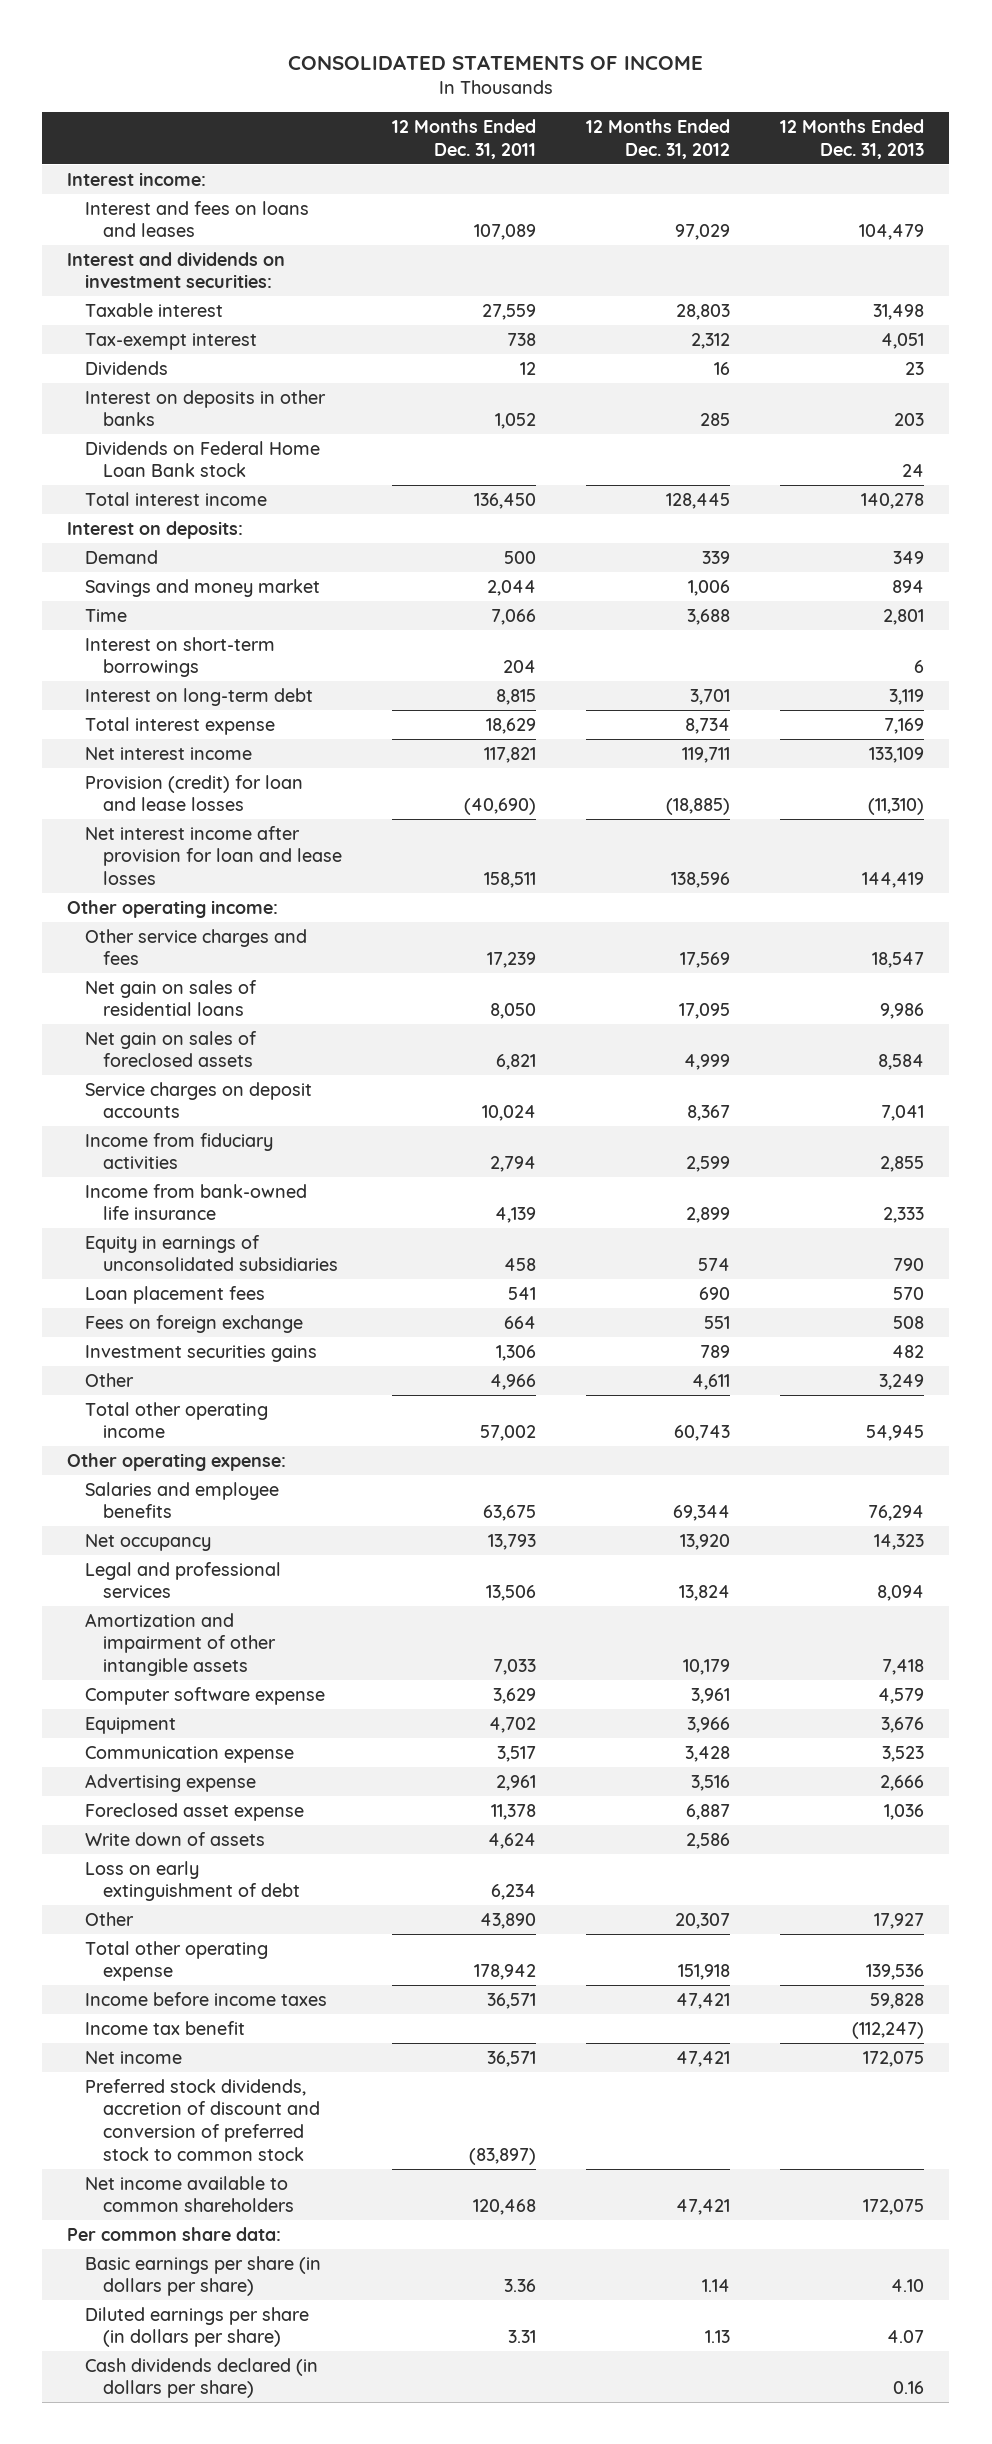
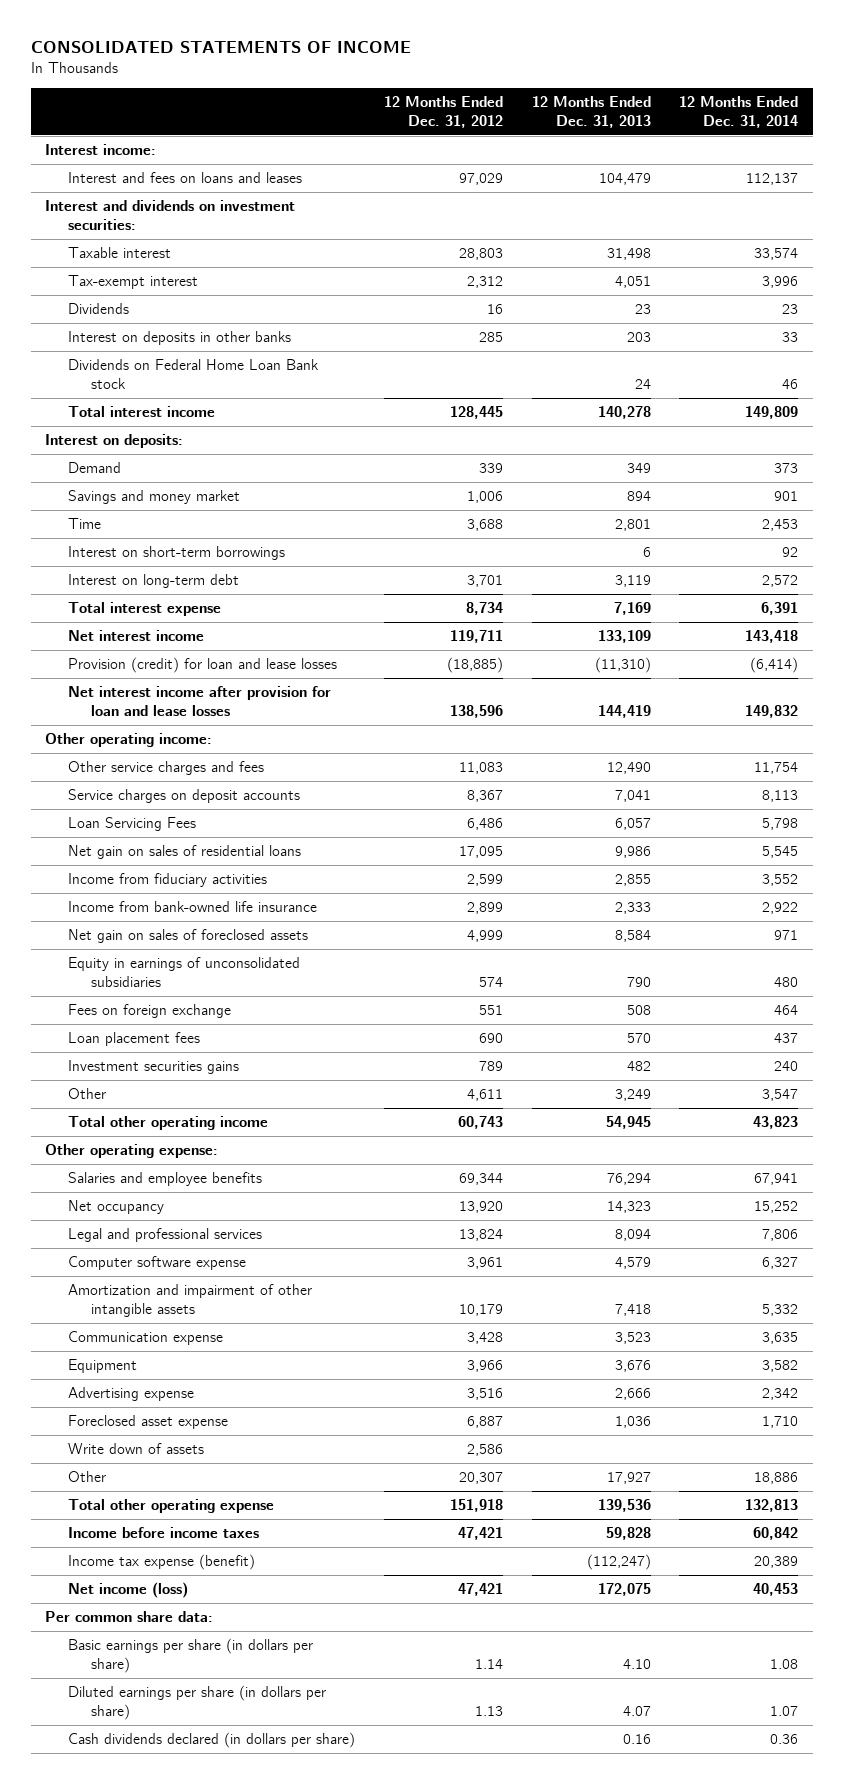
- | 12 Months Ended Dec. 31, 2011 | 12 Months Ended Dec. 31, 2012 | 12 Months Ended Dec. 31, 2013
+ | 12 Months Ended Dec. 31, 2012 | 12 Months Ended Dec. 31, 2013 | 12 Months Ended Dec. 31, 2014
- Other service charges and fees | 17,239 | 17,569 | 18,547
+ Other service charges and fees | 11,083 | 12,490 | 11,754
+ Loan Servicing Fees | 6,486 | 6,057 | 5,798
moved down: Net gain on sales of residential loans | 17,095 | 9,986 | 5,545
moved down: Net gain on sales of foreclosed assets | 4,999 | 8,584 | 971
moved down: Loan placement fees | 690 | 570 | 437
moved down: Amortization and impairment of other intangible assets | 10,179 | 7,418 | 5,332
moved down: Equipment | 3,966 | 3,676 | 3,582
- Loss on early extinguishment of debt | 6,234 | |
- Income tax benefit | | | (112,247)
- Net income | 36,571 | 47,421 | 172,075
- Preferred stock dividends, accretion of discount and conversion of preferred stock to common stock | (83,897) | |
- Net income available to common shareholders | 120,468 | 47,421 | 172,075
+ Income tax expense (benefit) | | (112,247) | 20,389
+ Net income (loss) | 47,421 | 172,075 | 40,453

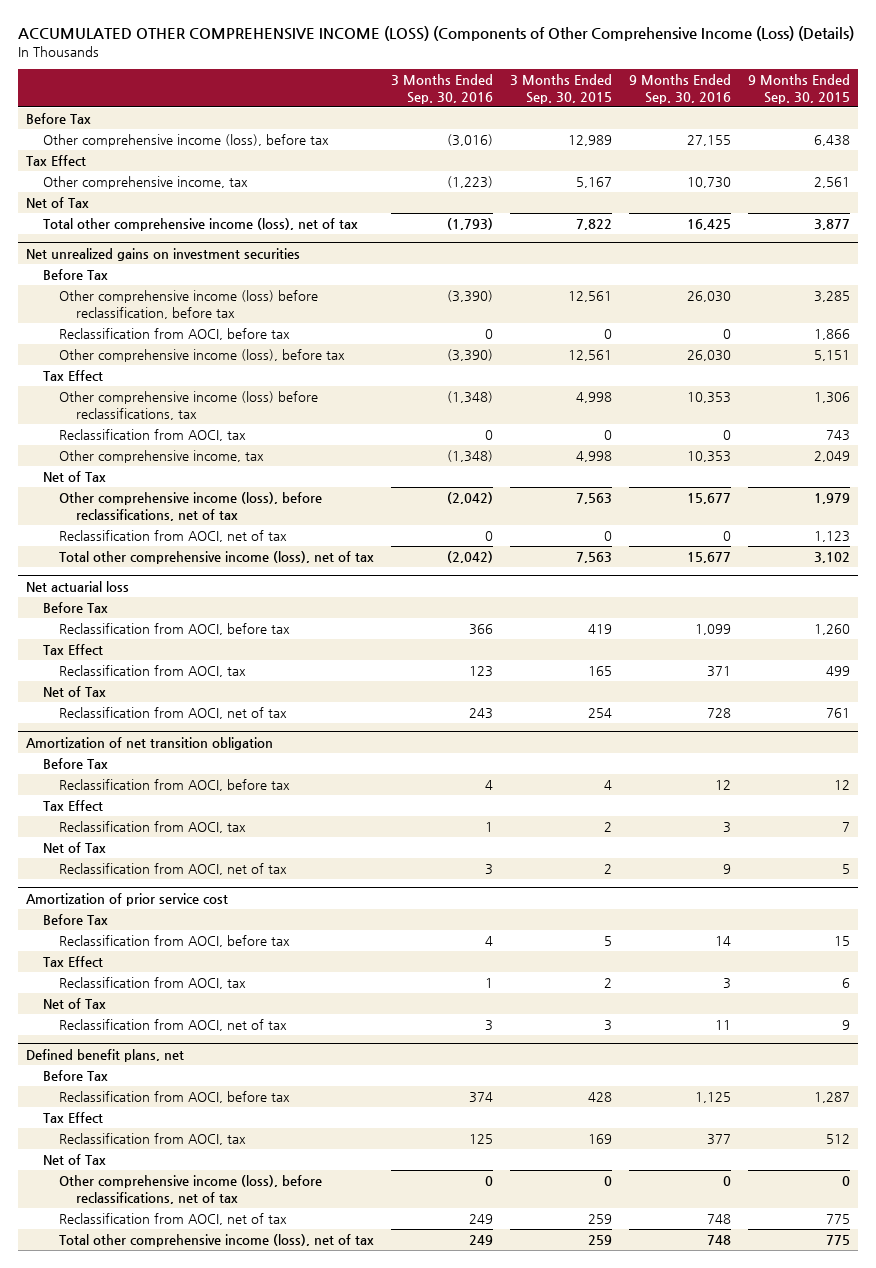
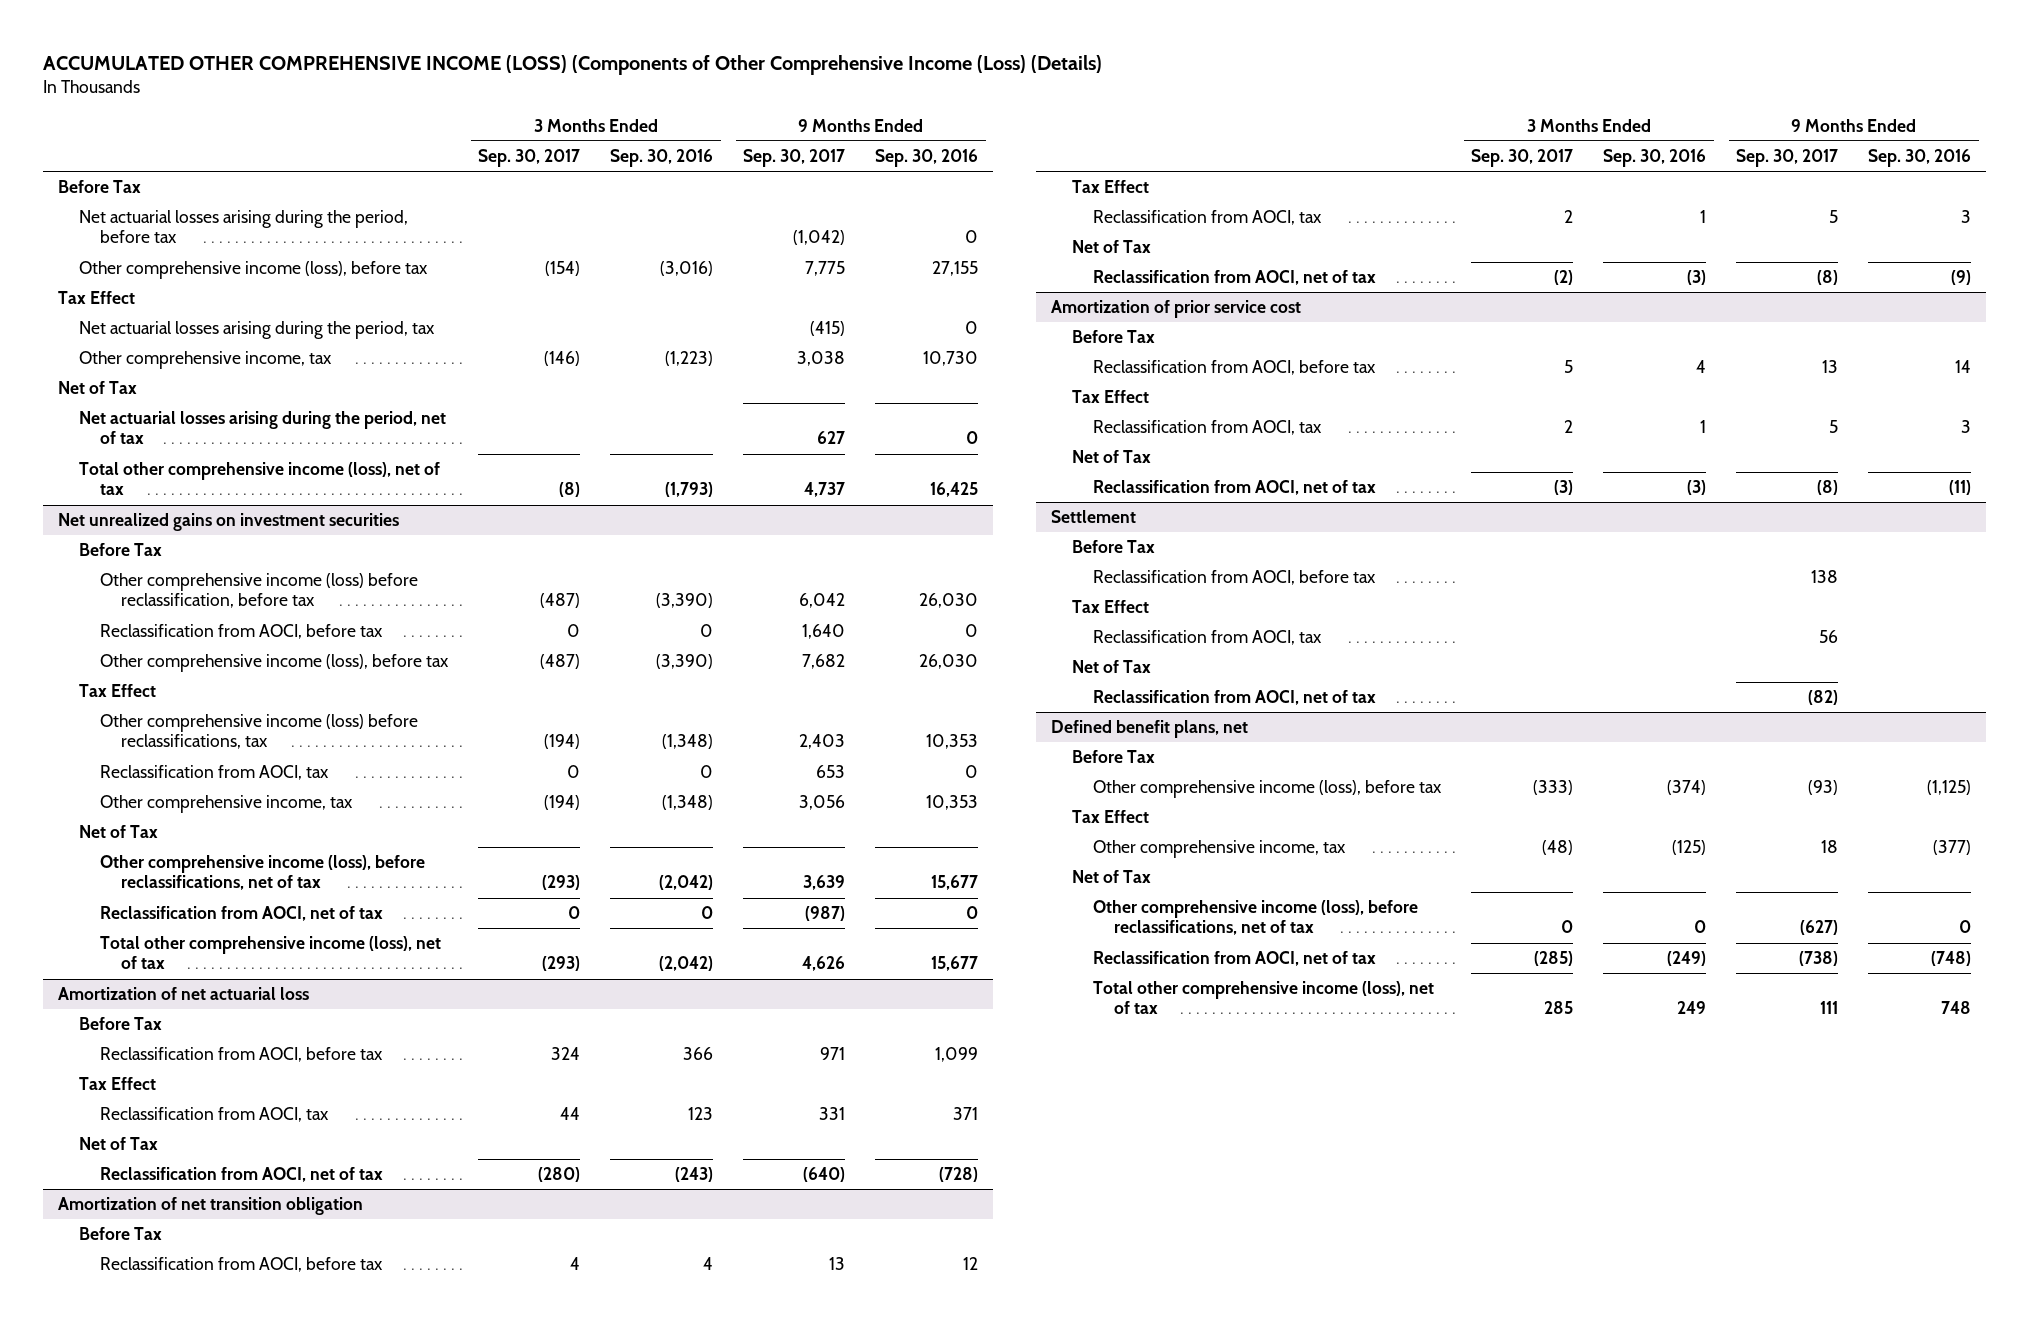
- | 3 Months Ended Sep. 30, 2016 | 3 Months Ended Sep. 30, 2015 | 9 Months Ended Sep. 30, 2016 | 9 Months Ended Sep. 30, 2015
+ | 3 Months Ended Sep. 30, 2017 | 3 Months Ended Sep. 30, 2016 | 9 Months Ended Sep. 30, 2017 | 9 Months Ended Sep. 30, 2016
+ Net actuarial losses arising during the period, before tax | | | (1,042) | 0
+ Net actuarial losses arising during the period, tax | | | (415) | 0
+ Net actuarial losses arising during the period, net of tax | | | 627 | 0
- Net actuarial loss
+ Amortization of net actuarial loss
- Reclassification from AOCI, net of tax | 243 | 254 | 728 | 761
+ Reclassification from AOCI, net of tax | (280) | (243) | (640) | (728)
@ Amortization of net transition obligation
- Reclassification from AOCI, net of tax | 3 | 2 | 9 | 5
+ Reclassification from AOCI, net of tax | (2) | (3) | (8) | (9)
@ Amortization of prior service cost
- Reclassification from AOCI, net of tax | 3 | 3 | 11 | 9
+ Reclassification from AOCI, net of tax | (3) | (3) | (8) | (11)
+ Settlement
+ Before Tax
+ Reclassification from AOCI, before tax | | | 138 |
+ Tax Effect
+ Reclassification from AOCI, tax | | | 56 |
+ Net of Tax
+ Reclassification from AOCI, net of tax | | | (82) |
@ Defined benefit plans, net
- Reclassification from AOCI, before tax | 374 | 428 | 1,125 | 1,287
+ Other comprehensive income (loss), before tax | (333) | (374) | (93) | (1,125)
- Reclassification from AOCI, tax | 125 | 169 | 377 | 512
+ Other comprehensive income, tax | (48) | (125) | 18 | (377)
- Reclassification from AOCI, net of tax | 249 | 259 | 748 | 775
+ Reclassification from AOCI, net of tax | (285) | (249) | (738) | (748)

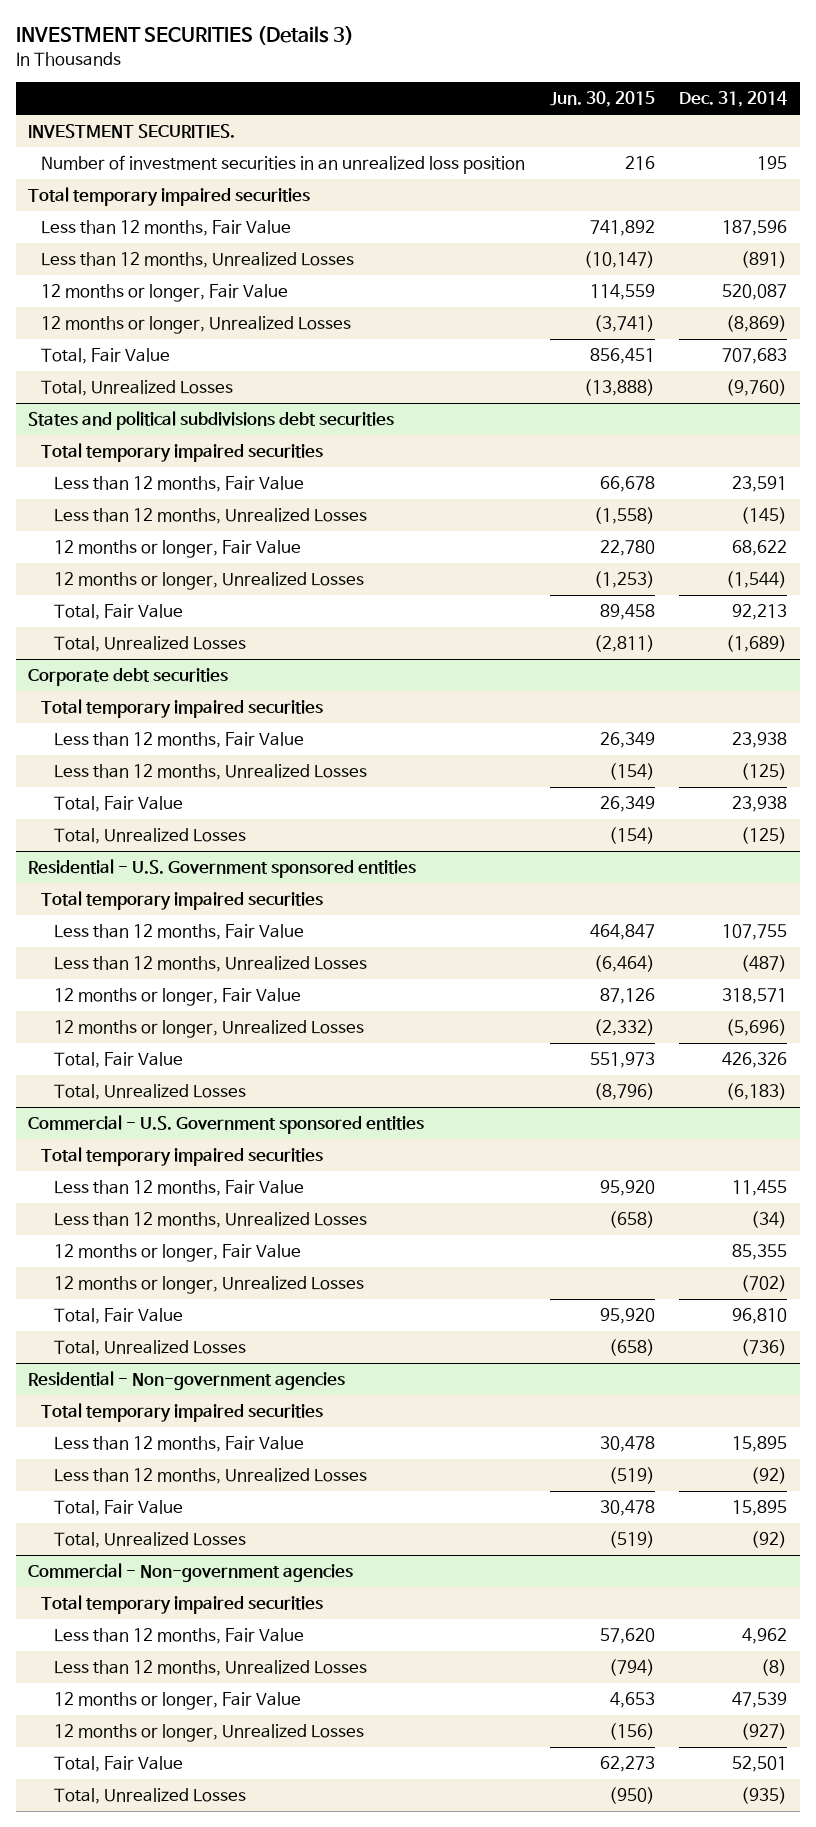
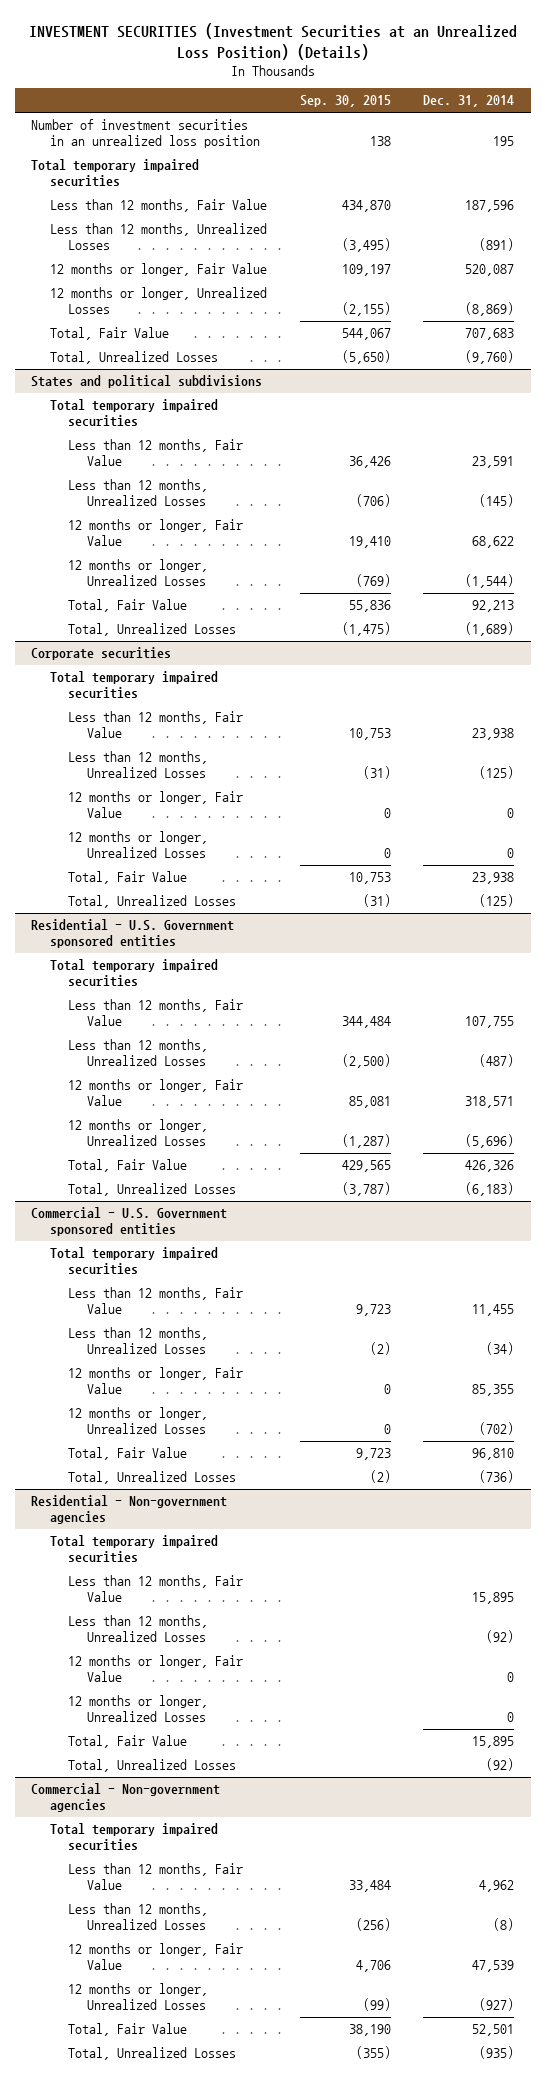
- INVESTMENT SECURITIES (Details 3)
+ INVESTMENT SECURITIES (Investment Securities at an Unrealized Loss Position) (Details)
- | Jun. 30, 2015 | Dec. 31, 2014
+ | Sep. 30, 2015 | Dec. 31, 2014
- INVESTMENT SECURITIES.
- States and political subdivisions debt securities
+ States and political subdivisions
- Corporate debt securities
+ Corporate securities
+ 12 months or longer, Fair Value | 0 | 0
+ 12 months or longer, Unrealized Losses | 0 | 0
@ Residential - Non-government agencies
+ 12 months or longer, Fair Value | | 0
+ 12 months or longer, Unrealized Losses | | 0

